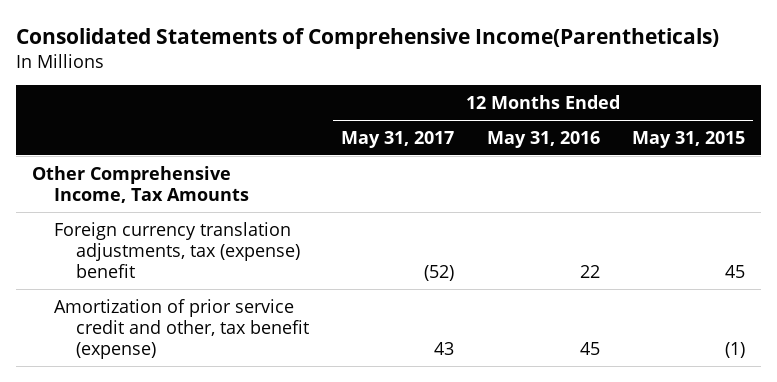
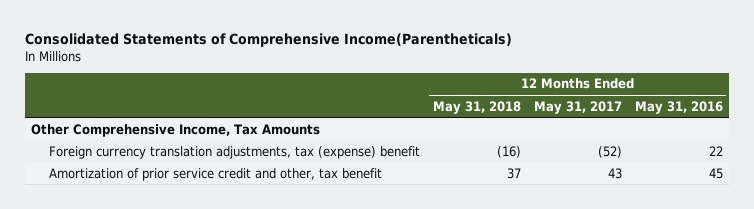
- | 12 Months Ended May 31, 2017 | 12 Months Ended May 31, 2016 | 12 Months Ended May 31, 2015
+ | 12 Months Ended May 31, 2018 | 12 Months Ended May 31, 2017 | 12 Months Ended May 31, 2016
- Amortization of prior service credit and other, tax benefit (expense) | 43 | 45 | (1)
+ Amortization of prior service credit and other, tax benefit | 37 | 43 | 45

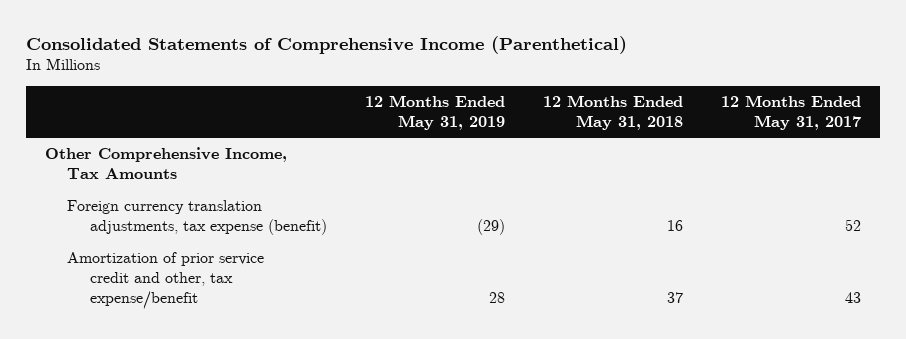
- Consolidated Statements of Comprehensive Income(Parentheticals)
+ Consolidated Statements of Comprehensive Income (Parenthetical)
- | 12 Months Ended May 31, 2018 | 12 Months Ended May 31, 2017 | 12 Months Ended May 31, 2016
+ | 12 Months Ended May 31, 2019 | 12 Months Ended May 31, 2018 | 12 Months Ended May 31, 2017
- Foreign currency translation adjustments, tax (expense) benefit | (16) | (52) | 22
- Amortization of prior service credit and other, tax benefit | 37 | 43 | 45
+ Foreign currency translation adjustments, tax expense (benefit) | (29) | 16 | 52
+ Amortization of prior service credit and other, tax expense/benefit | 28 | 37 | 43

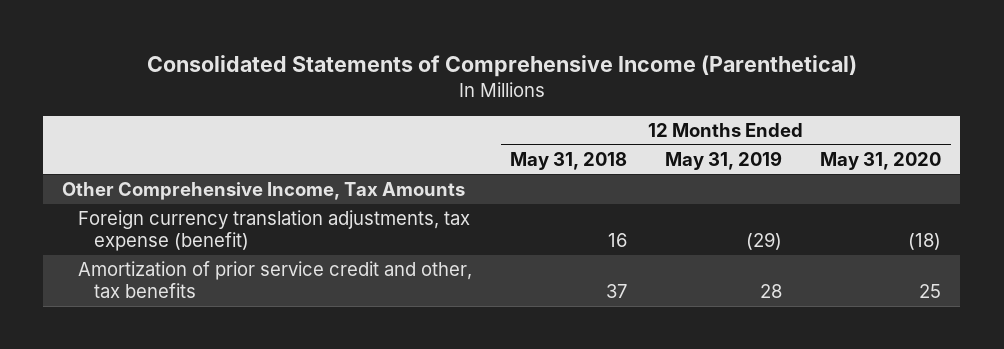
- | 12 Months Ended May 31, 2019 | 12 Months Ended May 31, 2018 | 12 Months Ended May 31, 2017
+ | 12 Months Ended May 31, 2018 | 12 Months Ended May 31, 2019 | 12 Months Ended May 31, 2020
- Amortization of prior service credit and other, tax expense/benefit | 28 | 37 | 43
+ Amortization of prior service credit and other, tax benefits | 37 | 28 | 25

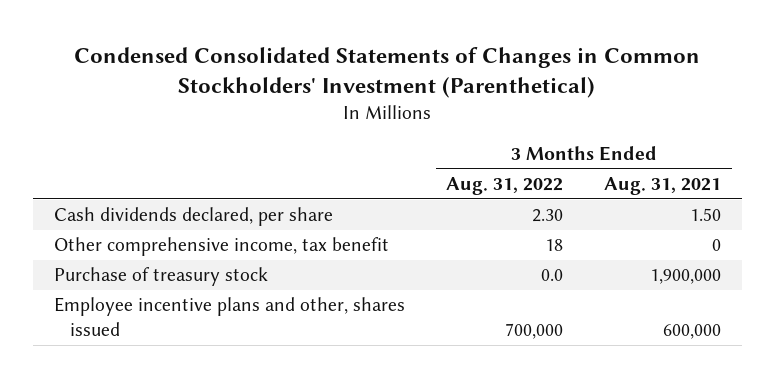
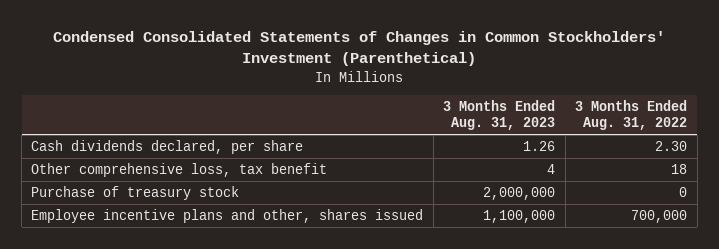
- | 3 Months Ended Aug. 31, 2022 | 3 Months Ended Aug. 31, 2021
+ | 3 Months Ended Aug. 31, 2023 | 3 Months Ended Aug. 31, 2022
- Other comprehensive income, tax benefit | 18 | 0
- Purchase of treasury stock | 0.0 | 1,900,000
+ Other comprehensive loss, tax benefit | 4 | 18
+ Purchase of treasury stock | 2,000,000 | 0

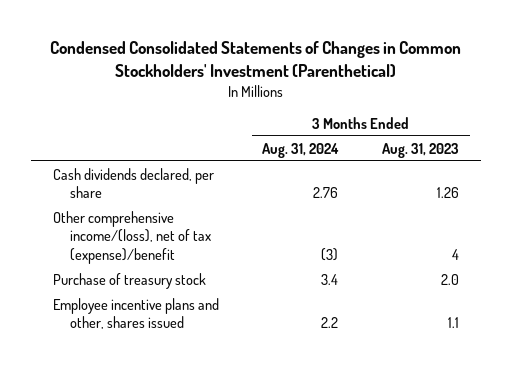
- | 3 Months Ended Aug. 31, 2023 | 3 Months Ended Aug. 31, 2022
+ | 3 Months Ended Aug. 31, 2024 | 3 Months Ended Aug. 31, 2023
- Other comprehensive loss, tax benefit | 4 | 18
- Purchase of treasury stock | 2,000,000 | 0
- Employee incentive plans and other, shares issued | 1,100,000 | 700,000
+ Other comprehensive income/(loss), net of tax (expense)/benefit | (3) | 4
+ Purchase of treasury stock | 3.4 | 2.0
+ Employee incentive plans and other, shares issued | 2.2 | 1.1

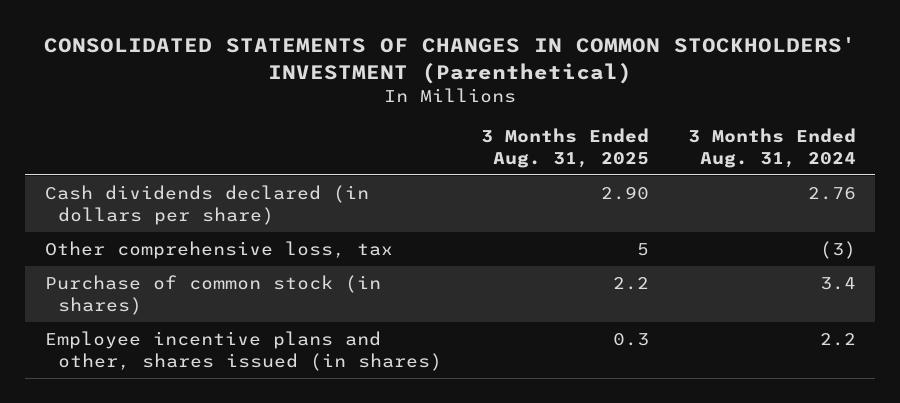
- Condensed Consolidated Statements of Changes in Common Stockholders' Investment (Parenthetical)
+ CONSOLIDATED STATEMENTS OF CHANGES IN COMMON STOCKHOLDERS' INVESTMENT (Parenthetical)
- | 3 Months Ended Aug. 31, 2024 | 3 Months Ended Aug. 31, 2023
+ | 3 Months Ended Aug. 31, 2025 | 3 Months Ended Aug. 31, 2024
- Cash dividends declared, per share | 2.76 | 1.26
- Other comprehensive income/(loss), net of tax (expense)/benefit | (3) | 4
- Purchase of treasury stock | 3.4 | 2.0
- Employee incentive plans and other, shares issued | 2.2 | 1.1
+ Cash dividends declared (in dollars per share) | 2.90 | 2.76
+ Other comprehensive loss, tax | 5 | (3)
+ Purchase of common stock (in shares) | 2.2 | 3.4
+ Employee incentive plans and other, shares issued (in shares) | 0.3 | 2.2

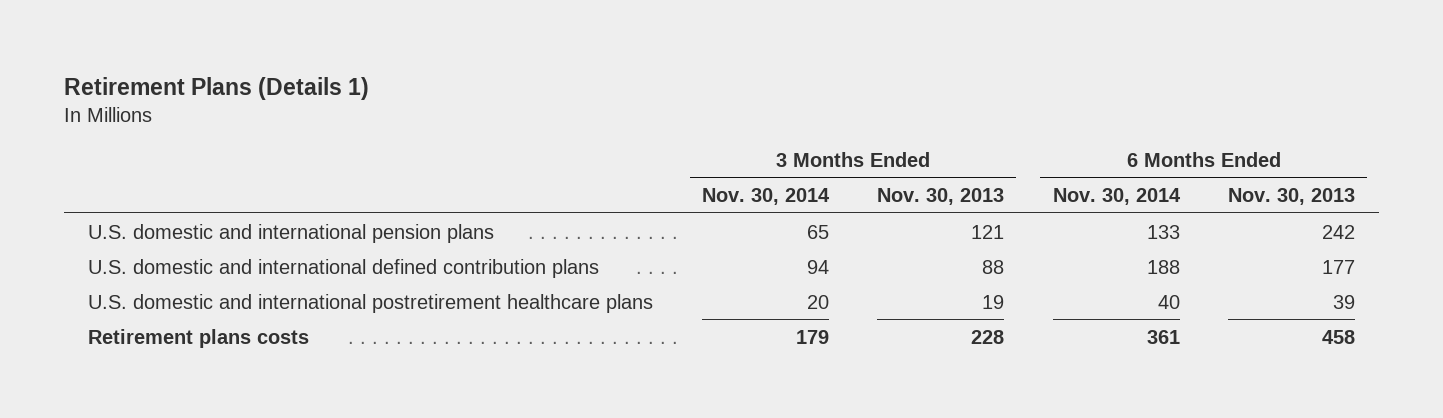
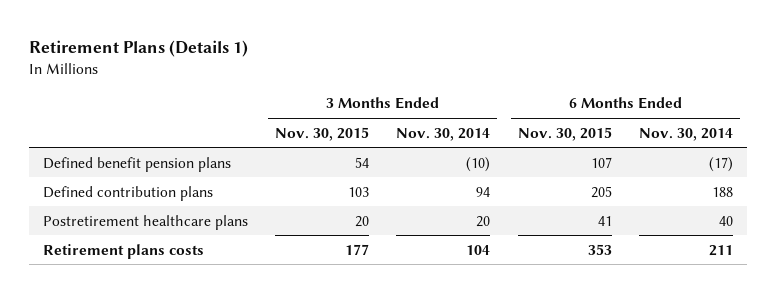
- | 3 Months Ended Nov. 30, 2014 | 3 Months Ended Nov. 30, 2013 | 6 Months Ended Nov. 30, 2014 | 6 Months Ended Nov. 30, 2013
+ | 3 Months Ended Nov. 30, 2015 | 3 Months Ended Nov. 30, 2014 | 6 Months Ended Nov. 30, 2015 | 6 Months Ended Nov. 30, 2014
- U.S. domestic and international pension plans | 65 | 121 | 133 | 242
- U.S. domestic and international defined contribution plans | 94 | 88 | 188 | 177
- U.S. domestic and international postretirement healthcare plans | 20 | 19 | 40 | 39
- Retirement plans costs | 179 | 228 | 361 | 458
+ Defined benefit pension plans | 54 | (10) | 107 | (17)
+ Defined contribution plans | 103 | 94 | 205 | 188
+ Postretirement healthcare plans | 20 | 20 | 41 | 40
+ Retirement plans costs | 177 | 104 | 353 | 211

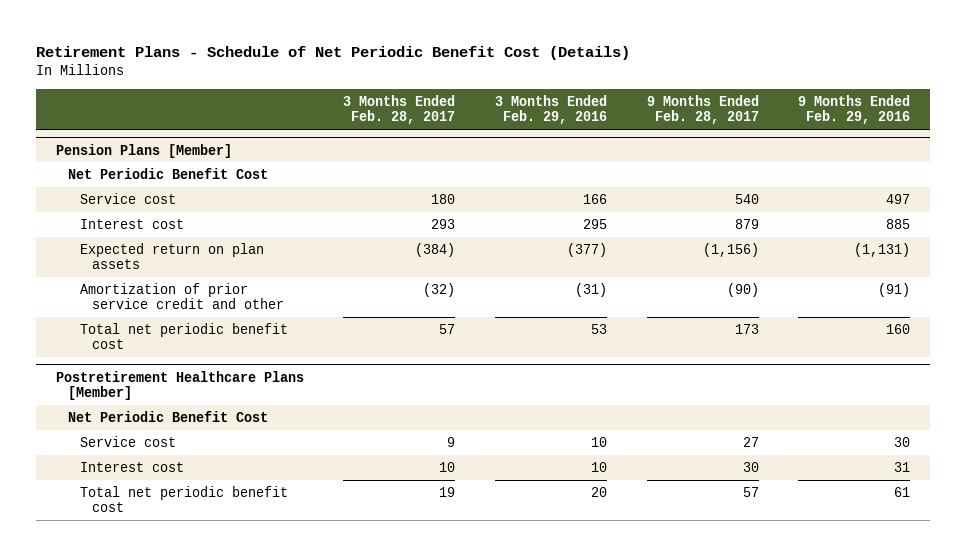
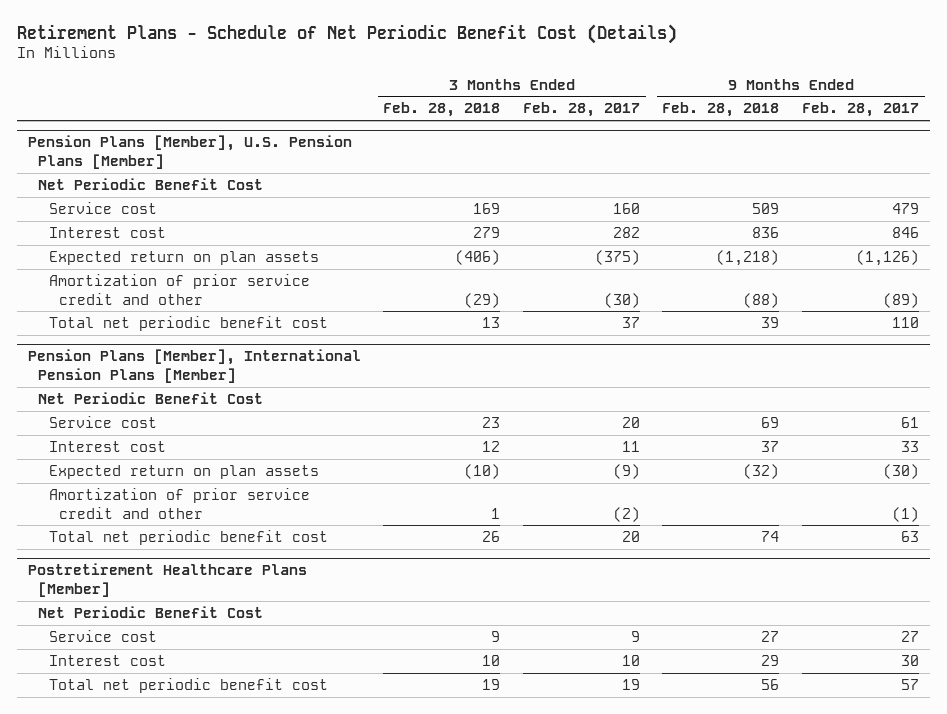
- | 3 Months Ended Feb. 28, 2017 | 3 Months Ended Feb. 29, 2016 | 9 Months Ended Feb. 28, 2017 | 9 Months Ended Feb. 29, 2016
+ | 3 Months Ended Feb. 28, 2018 | 3 Months Ended Feb. 28, 2017 | 9 Months Ended Feb. 28, 2018 | 9 Months Ended Feb. 28, 2017
- Pension Plans [Member]
+ Pension Plans [Member], U.S. Pension Plans [Member]
- Service cost | 180 | 166 | 540 | 497
- Interest cost | 293 | 295 | 879 | 885
- Expected return on plan assets | (384) | (377) | (1,156) | (1,131)
- Amortization of prior service credit and other | (32) | (31) | (90) | (91)
- Total net periodic benefit cost | 57 | 53 | 173 | 160
+ Service cost | 169 | 160 | 509 | 479
+ Interest cost | 279 | 282 | 836 | 846
+ Expected return on plan assets | (406) | (375) | (1,218) | (1,126)
+ Amortization of prior service credit and other | (29) | (30) | (88) | (89)
+ Total net periodic benefit cost | 13 | 37 | 39 | 110
+ Pension Plans [Member], International Pension Plans [Member]
+ Net Periodic Benefit Cost
+ Service cost | 23 | 20 | 69 | 61
+ Interest cost | 12 | 11 | 37 | 33
+ Expected return on plan assets | (10) | (9) | (32) | (30)
+ Amortization of prior service credit and other | 1 | (2) | | (1)
+ Total net periodic benefit cost | 26 | 20 | 74 | 63

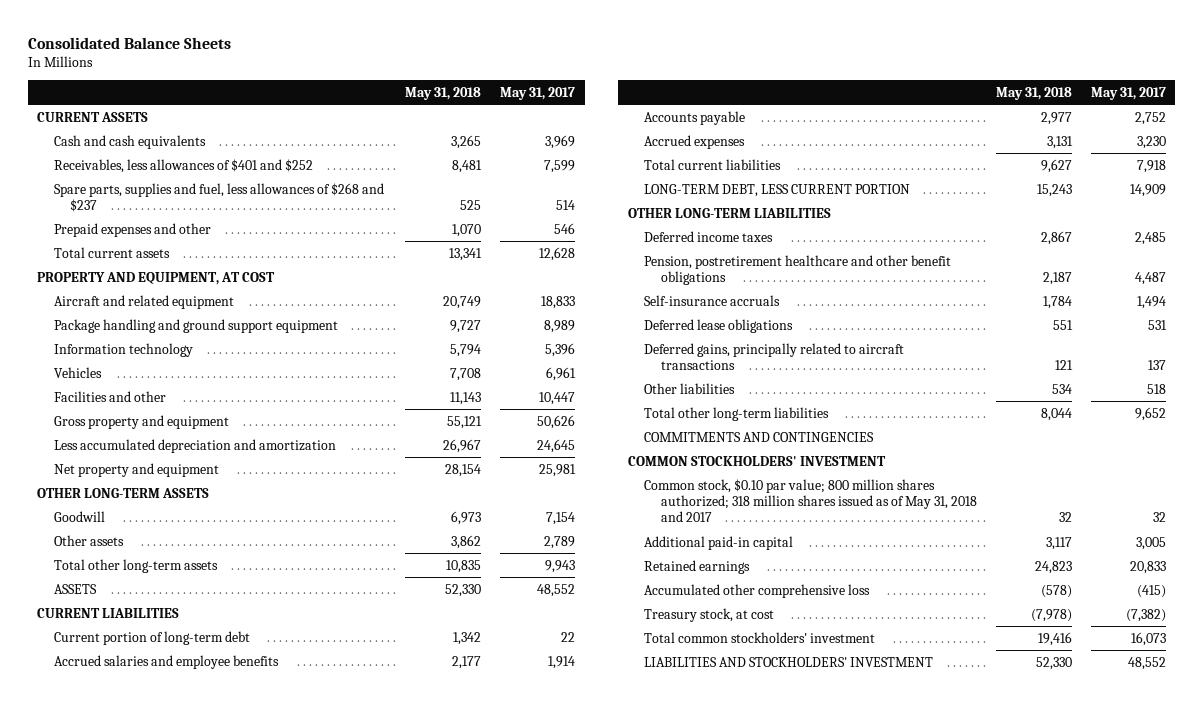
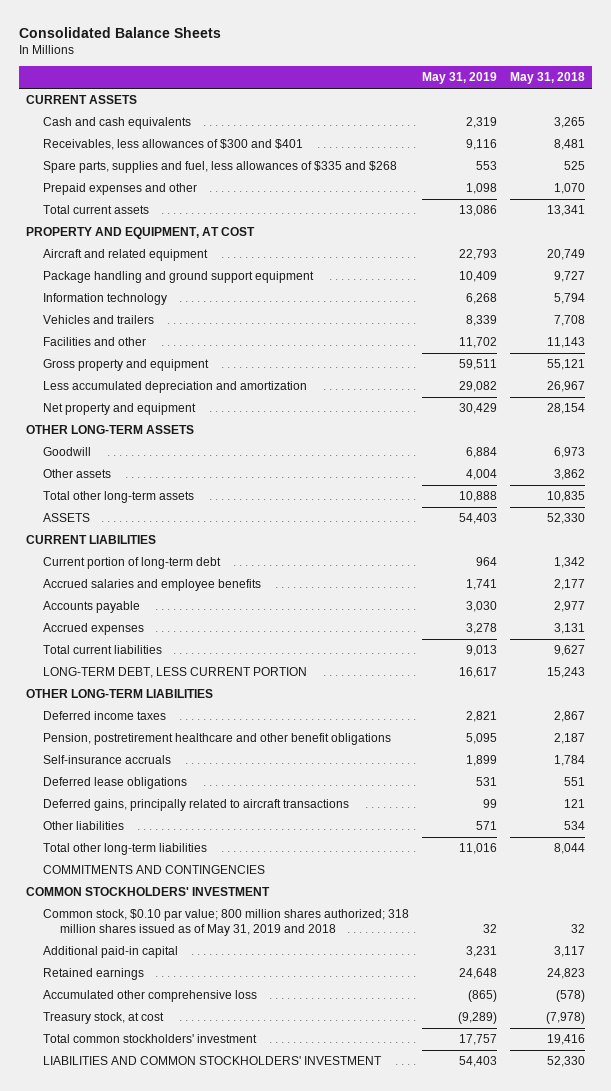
- | May 31, 2018 | May 31, 2017
+ | May 31, 2019 | May 31, 2018
- Receivables, less allowances of $401 and $252 | 8,481 | 7,599
- Spare parts, supplies and fuel, less allowances of $268 and $237 | 525 | 514
+ Receivables, less allowances of $300 and $401 | 9,116 | 8,481
+ Spare parts, supplies and fuel, less allowances of $335 and $268 | 553 | 525
- Vehicles | 7,708 | 6,961
+ Vehicles and trailers | 8,339 | 7,708
- Common stock, $0.10 par value; 800 million shares authorized; 318 million shares issued as of May 31, 2018 and 2017 | 32 | 32
+ Common stock, $0.10 par value; 800 million shares authorized; 318 million shares issued as of May 31, 2019 and 2018 | 32 | 32
- LIABILITIES AND STOCKHOLDERS' INVESTMENT | 52,330 | 48,552
+ LIABILITIES AND COMMON STOCKHOLDERS' INVESTMENT | 54,403 | 52,330

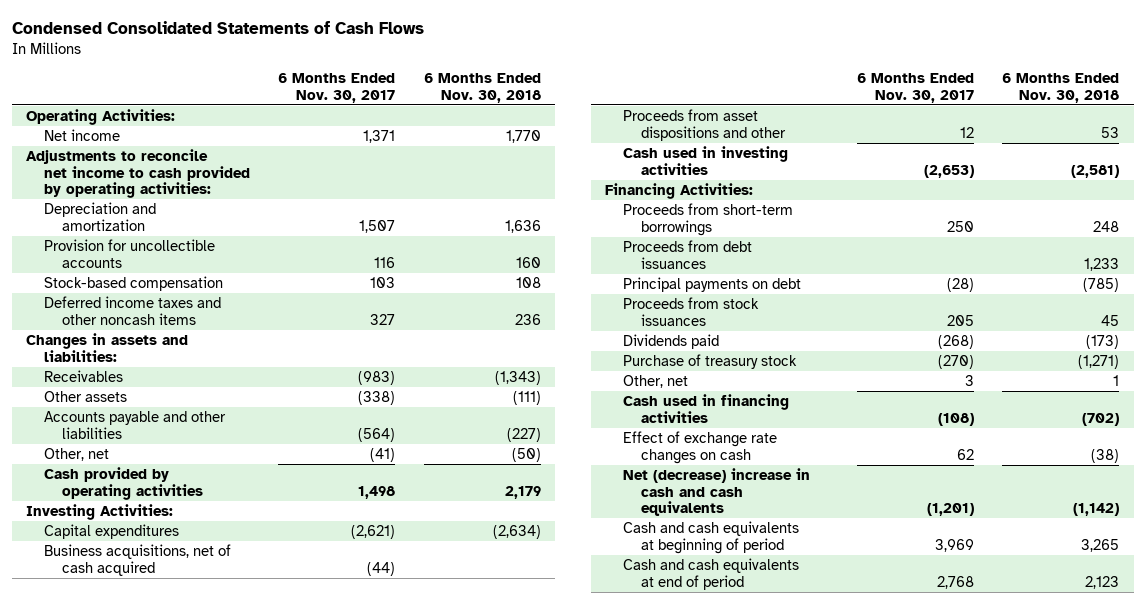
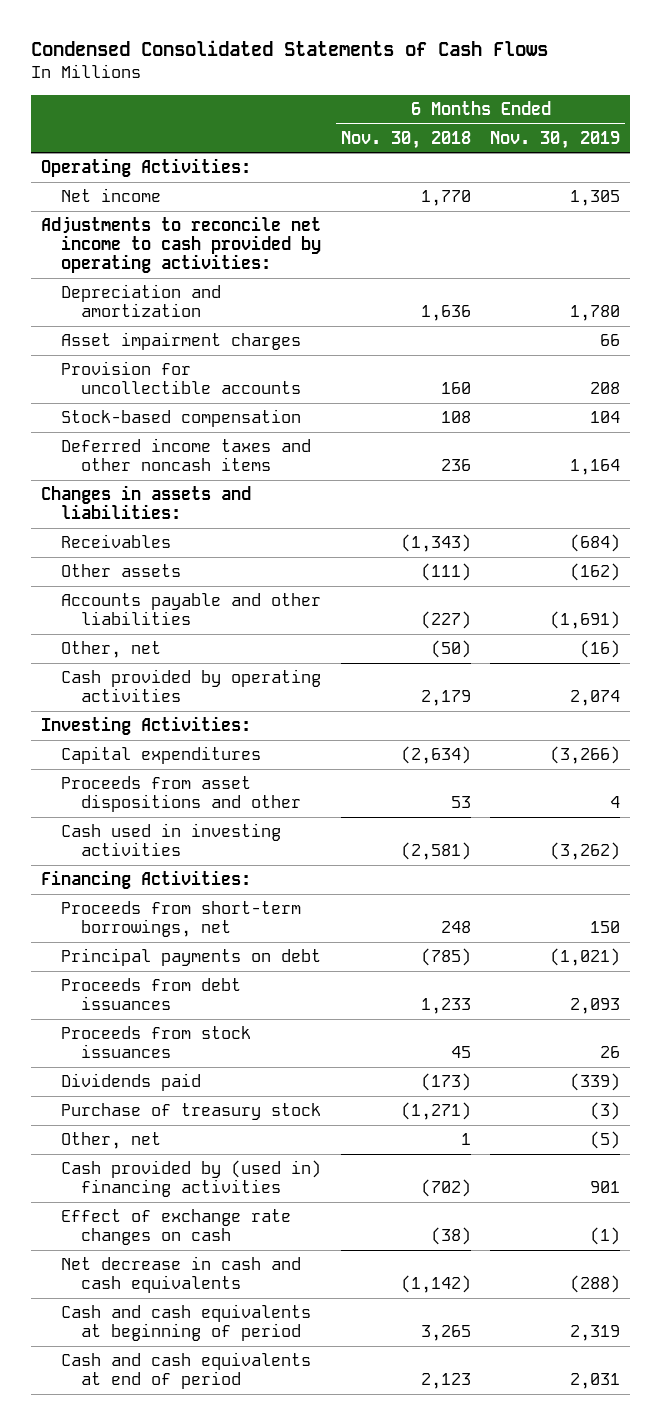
- | 6 Months Ended Nov. 30, 2017 | 6 Months Ended Nov. 30, 2018
+ | 6 Months Ended Nov. 30, 2018 | 6 Months Ended Nov. 30, 2019
+ Asset impairment charges | | 66
- Business acquisitions, net of cash acquired | (44) |
- Proceeds from short-term borrowings | 250 | 248
+ Proceeds from short-term borrowings, net | 248 | 150
moved down: Proceeds from debt issuances | 1,233 | 2,093
- Cash used in financing activities | (108) | (702)
+ Cash provided by (used in) financing activities | (702) | 901
- Net (decrease) increase in cash and cash equivalents | (1,201) | (1,142)
+ Net decrease in cash and cash equivalents | (1,142) | (288)

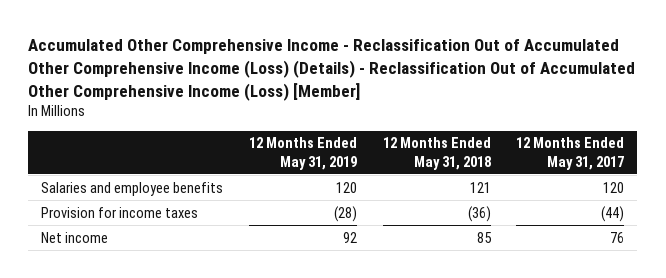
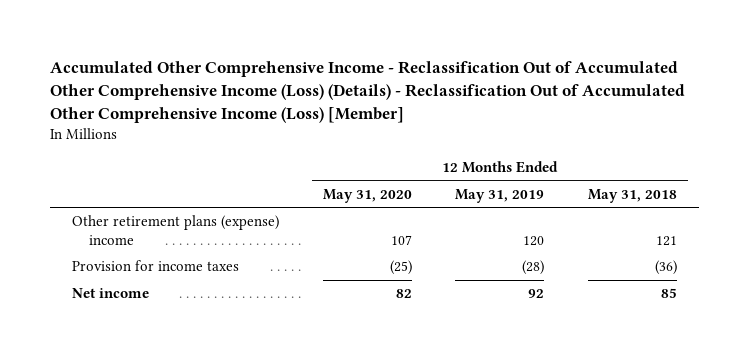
- | 12 Months Ended May 31, 2019 | 12 Months Ended May 31, 2018 | 12 Months Ended May 31, 2017
+ | 12 Months Ended May 31, 2020 | 12 Months Ended May 31, 2019 | 12 Months Ended May 31, 2018
- Salaries and employee benefits | 120 | 121 | 120
+ Other retirement plans (expense) income | 107 | 120 | 121

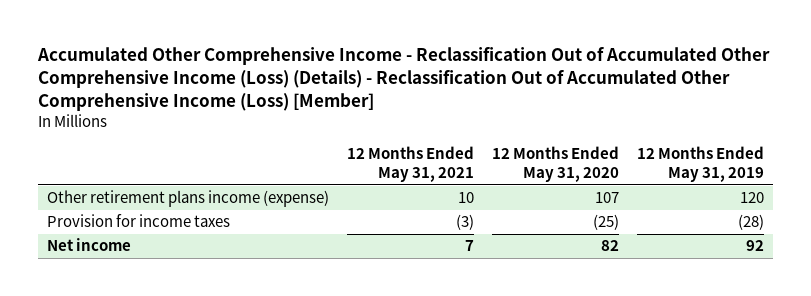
- | 12 Months Ended May 31, 2020 | 12 Months Ended May 31, 2019 | 12 Months Ended May 31, 2018
+ | 12 Months Ended May 31, 2021 | 12 Months Ended May 31, 2020 | 12 Months Ended May 31, 2019
- Other retirement plans (expense) income | 107 | 120 | 121
+ Other retirement plans income (expense) | 10 | 107 | 120

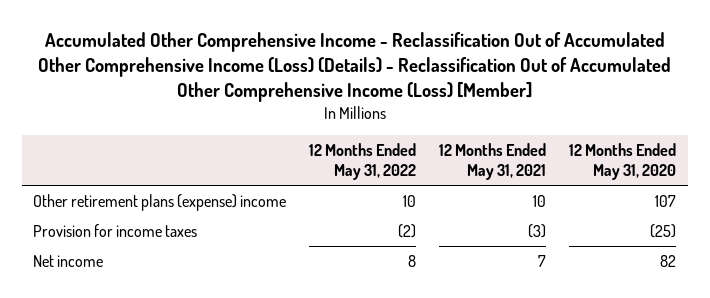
- | 12 Months Ended May 31, 2021 | 12 Months Ended May 31, 2020 | 12 Months Ended May 31, 2019
+ | 12 Months Ended May 31, 2022 | 12 Months Ended May 31, 2021 | 12 Months Ended May 31, 2020
- Other retirement plans income (expense) | 10 | 107 | 120
+ Other retirement plans (expense) income | 10 | 10 | 107

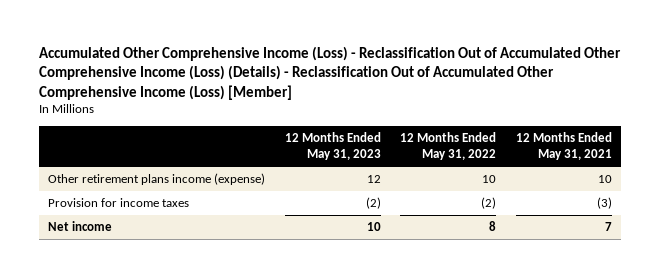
- Accumulated Other Comprehensive Income - Reclassification Out of Accumulated Other Comprehensive Income (Loss) (Details) - Reclassification Out of Accumulated Other Comprehensive Income (Loss) [Member]
+ Accumulated Other Comprehensive Income (Loss) - Reclassification Out of Accumulated Other Comprehensive Income (Loss) (Details) - Reclassification Out of Accumulated Other Comprehensive Income (Loss) [Member]
- | 12 Months Ended May 31, 2022 | 12 Months Ended May 31, 2021 | 12 Months Ended May 31, 2020
+ | 12 Months Ended May 31, 2023 | 12 Months Ended May 31, 2022 | 12 Months Ended May 31, 2021
- Other retirement plans (expense) income | 10 | 10 | 107
+ Other retirement plans income (expense) | 12 | 10 | 10

